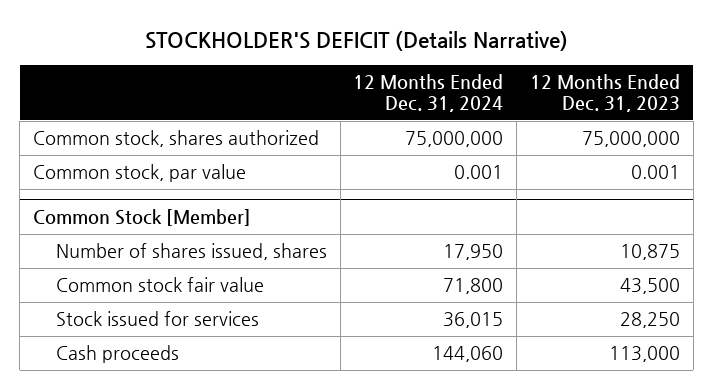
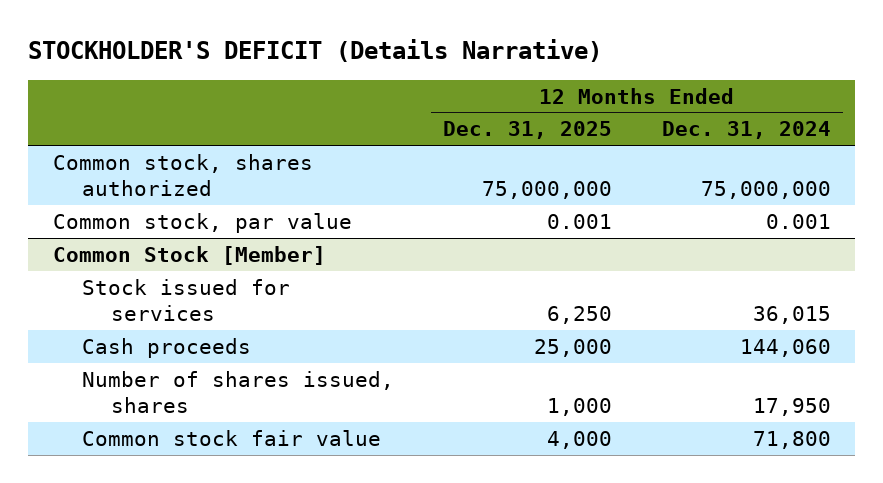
- | 12 Months Ended Dec. 31, 2024 | 12 Months Ended Dec. 31, 2023
+ | 12 Months Ended Dec. 31, 2025 | 12 Months Ended Dec. 31, 2024
@ Common Stock [Member]
moved down: Number of shares issued, shares | 1,000 | 17,950
moved down: Common stock fair value | 4,000 | 71,800

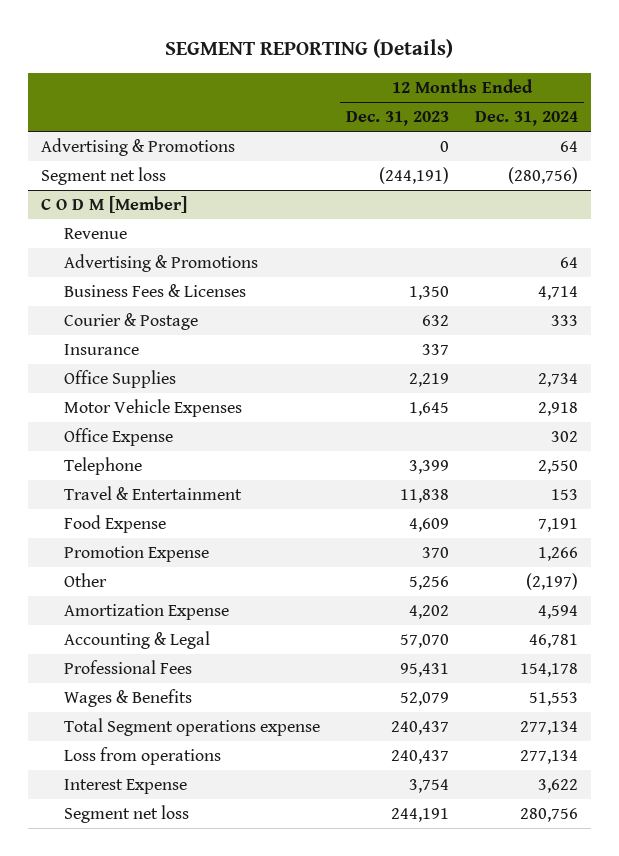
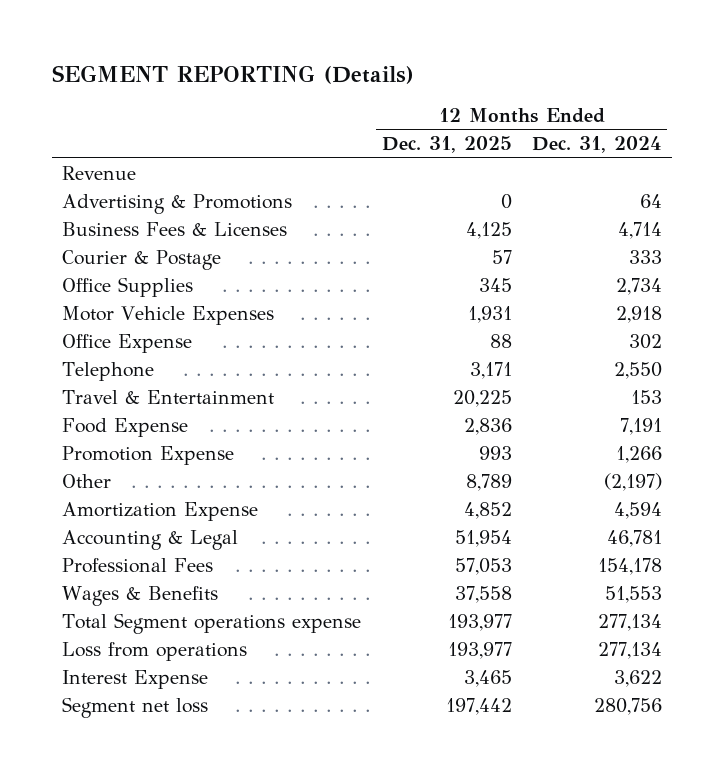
- | 12 Months Ended Dec. 31, 2023 | 12 Months Ended Dec. 31, 2024
+ | 12 Months Ended Dec. 31, 2025 | 12 Months Ended Dec. 31, 2024
- Advertising & Promotions | 0 | 64
- Segment net loss | (244,191) | (280,756)
- C O D M [Member]
- Insurance | 337 |

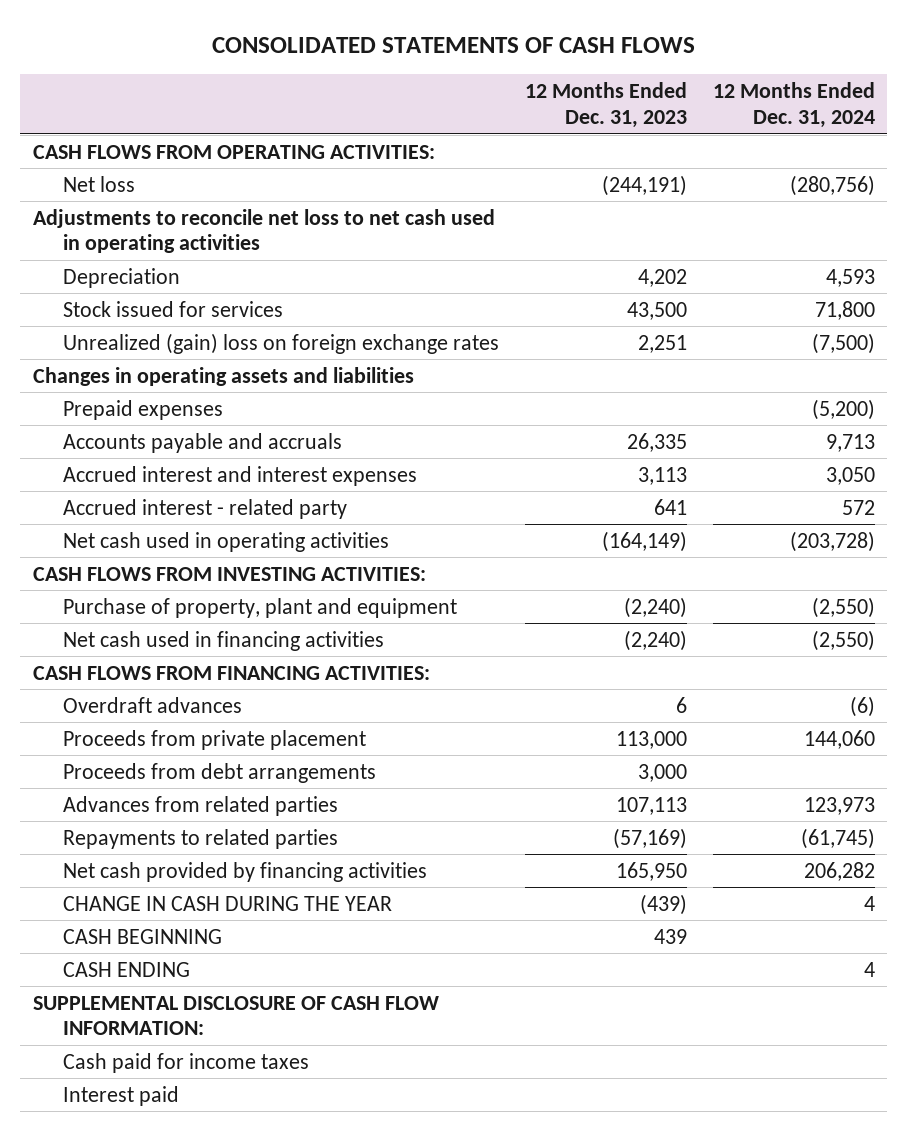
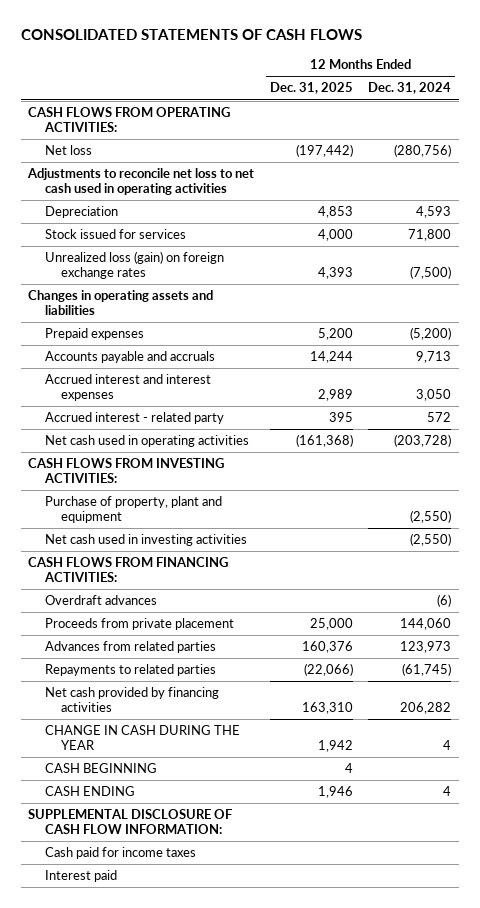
- | 12 Months Ended Dec. 31, 2023 | 12 Months Ended Dec. 31, 2024
+ | 12 Months Ended Dec. 31, 2025 | 12 Months Ended Dec. 31, 2024
- Unrealized (gain) loss on foreign exchange rates | 2,251 | (7,500)
+ Unrealized loss (gain) on foreign exchange rates | 4,393 | (7,500)
- Net cash used in financing activities | (2,240) | (2,550)
+ Net cash used in investing activities | | (2,550)
- Proceeds from debt arrangements | 3,000 |

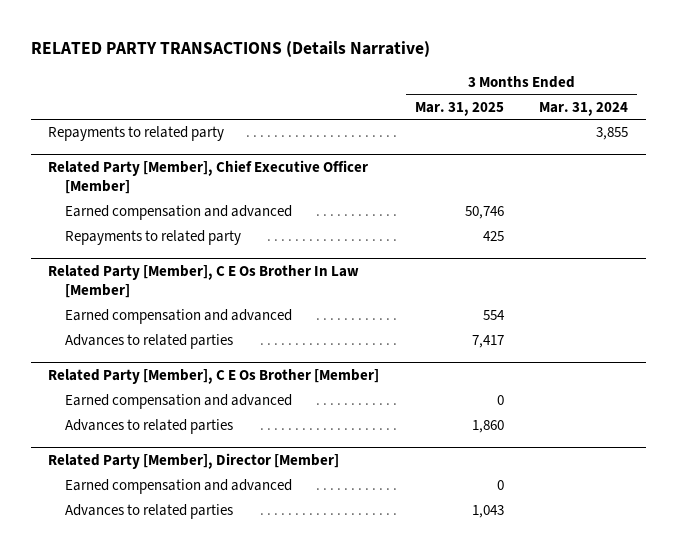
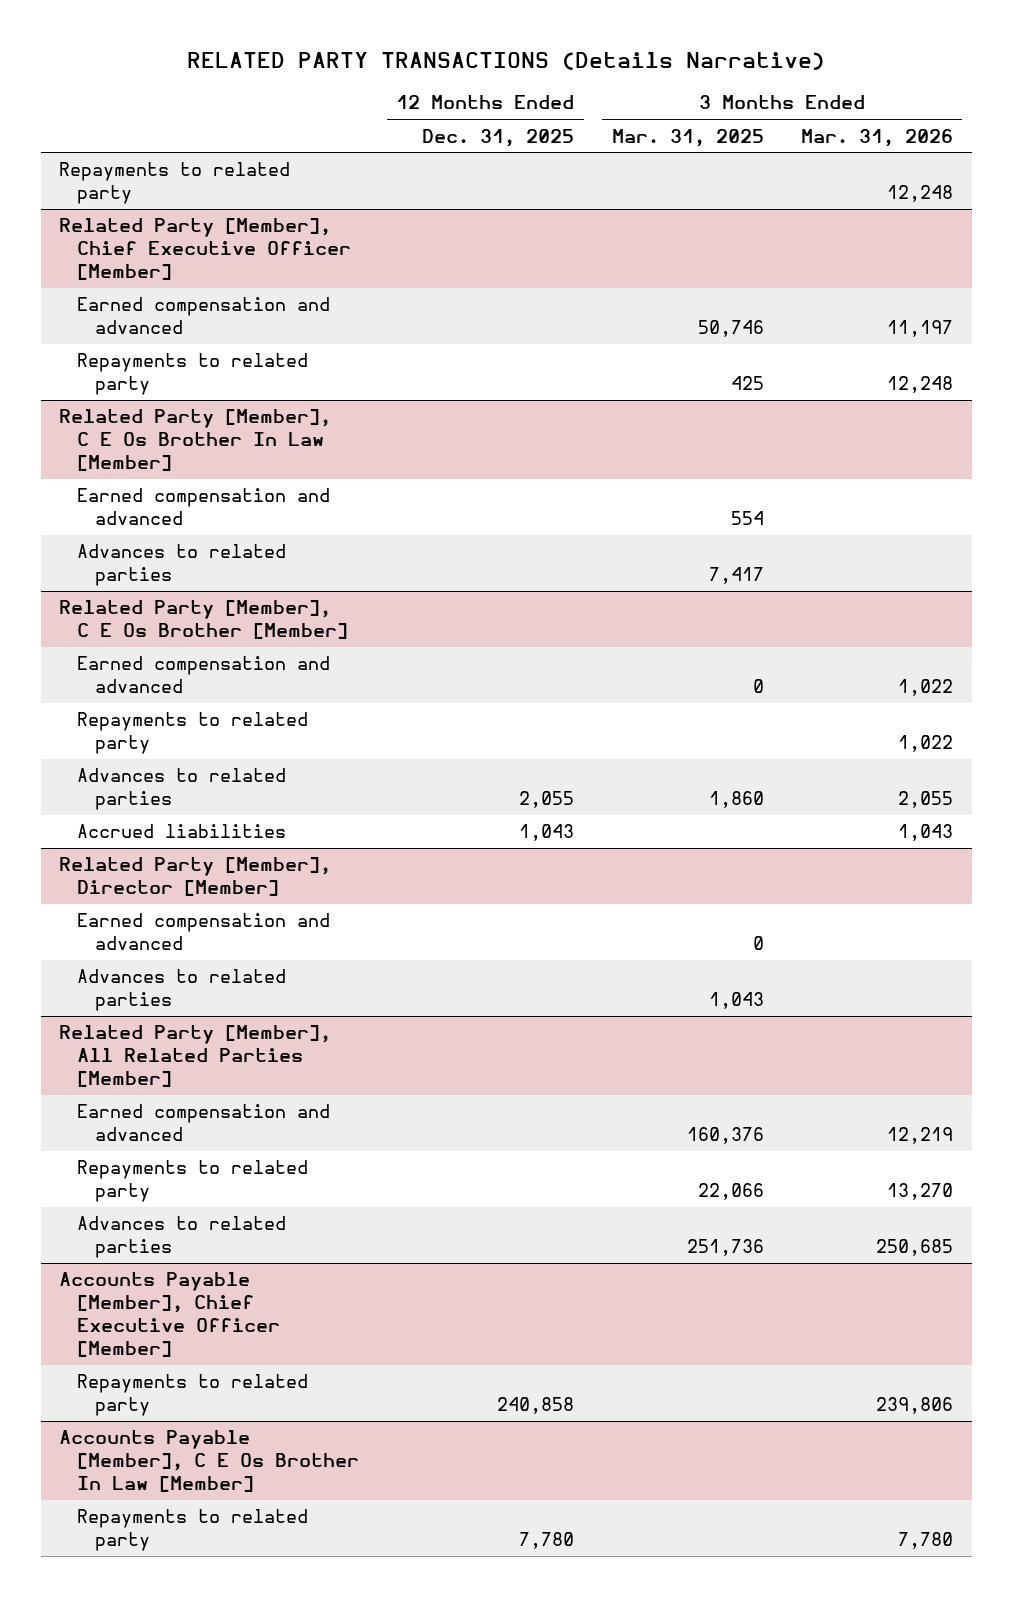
- | 3 Months Ended Mar. 31, 2025 | 3 Months Ended Mar. 31, 2024
+ | 12 Months Ended Dec. 31, 2025 | 3 Months Ended Mar. 31, 2025 | 3 Months Ended Mar. 31, 2026
@ Related Party [Member], C E Os Brother [Member]
+ Repayments to related party | | | 1,022
+ Accrued liabilities | 1,043 | | 1,043
+ Related Party [Member], All Related Parties [Member]
+ Earned compensation and advanced | | 160,376 | 12,219
+ Repayments to related party | | 22,066 | 13,270
+ Advances to related parties | | 251,736 | 250,685
+ Accounts Payable [Member], Chief Executive Officer [Member]
+ Repayments to related party | 240,858 | | 239,806
+ Accounts Payable [Member], C E Os Brother In Law [Member]
+ Repayments to related party | 7,780 | | 7,780

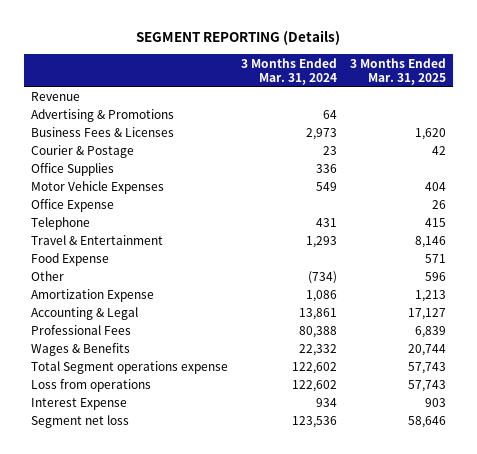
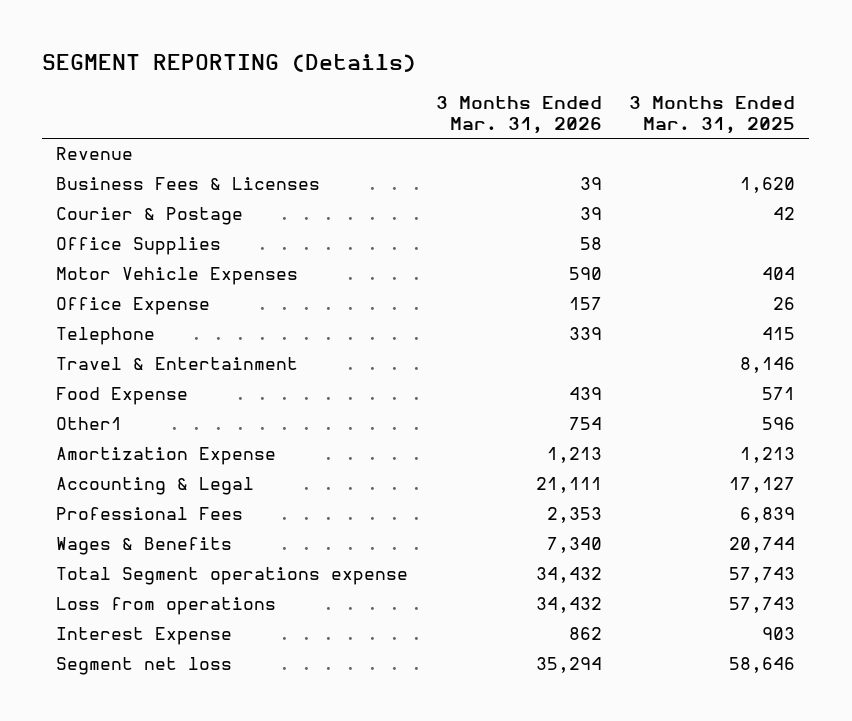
- | 3 Months Ended Mar. 31, 2024 | 3 Months Ended Mar. 31, 2025
+ | 3 Months Ended Mar. 31, 2026 | 3 Months Ended Mar. 31, 2025
- Advertising & Promotions | 64 |
- Other | (734) | 596
+ Other1 | 754 | 596

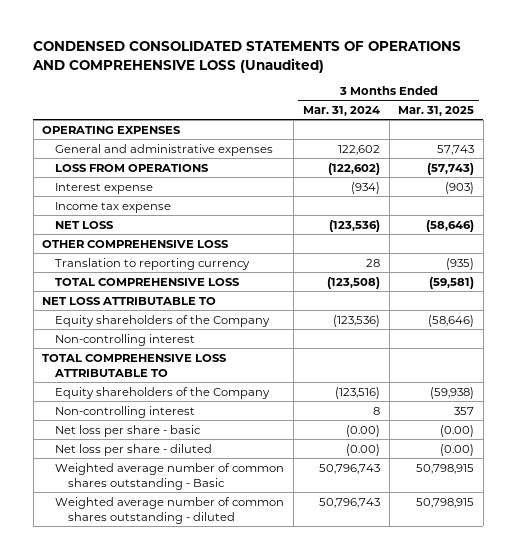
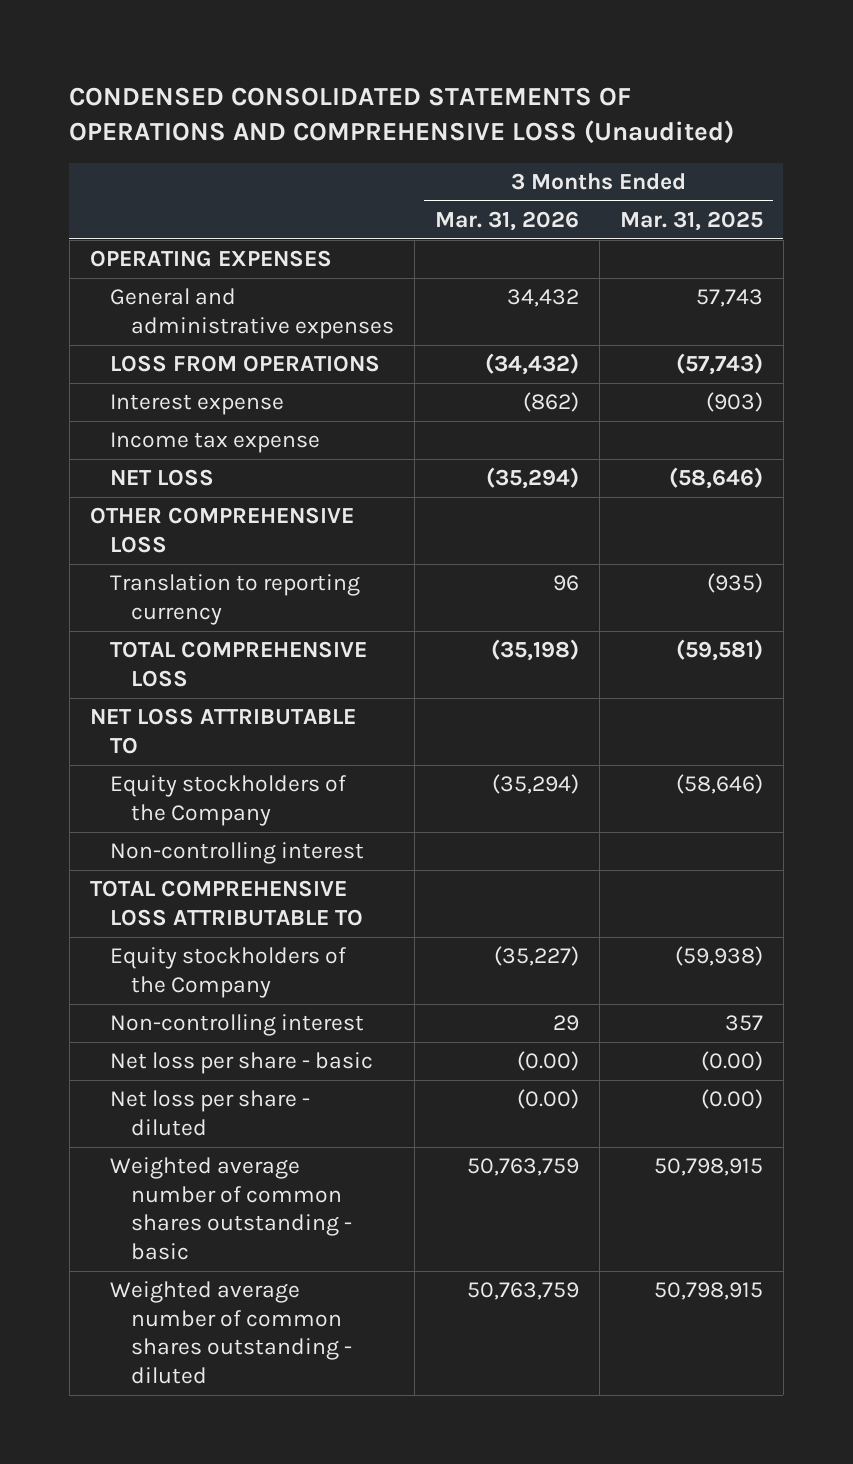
- | 3 Months Ended Mar. 31, 2024 | 3 Months Ended Mar. 31, 2025
+ | 3 Months Ended Mar. 31, 2026 | 3 Months Ended Mar. 31, 2025
- Equity shareholders of the Company | (123,536) | (58,646)
+ Equity stockholders of the Company | (35,294) | (58,646)
- Equity shareholders of the Company | (123,516) | (59,938)
+ Equity stockholders of the Company | (35,227) | (59,938)
- Weighted average number of common shares outstanding - Basic | 50,796,743 | 50,798,915
+ Weighted average number of common shares outstanding - basic | 50,763,759 | 50,798,915

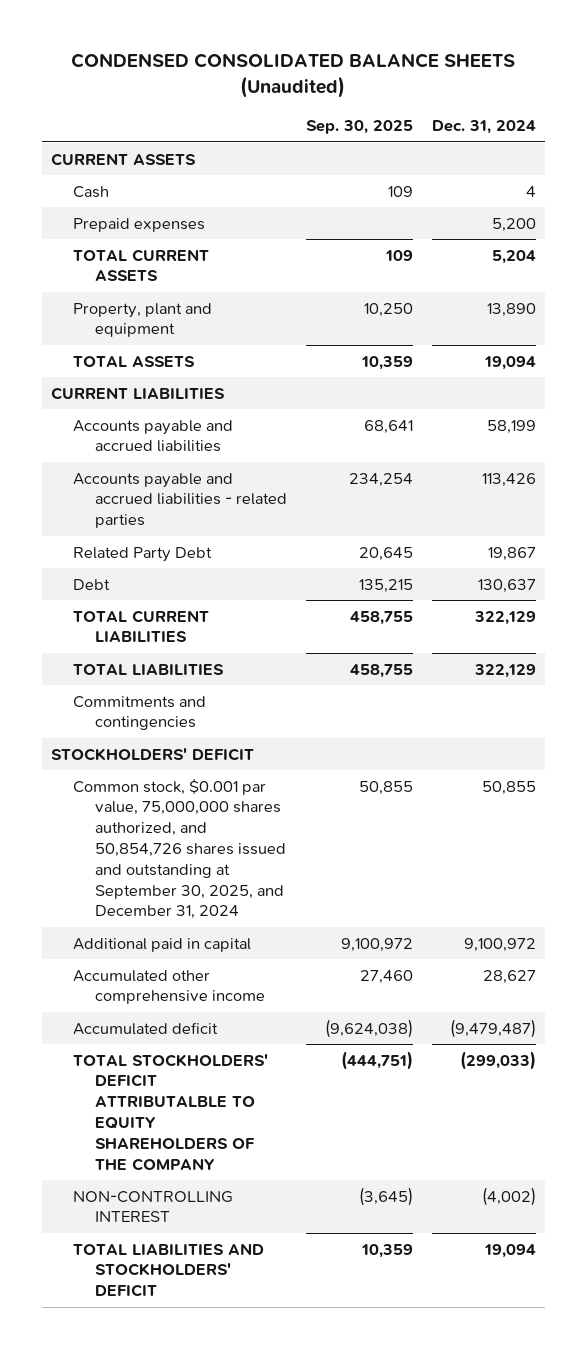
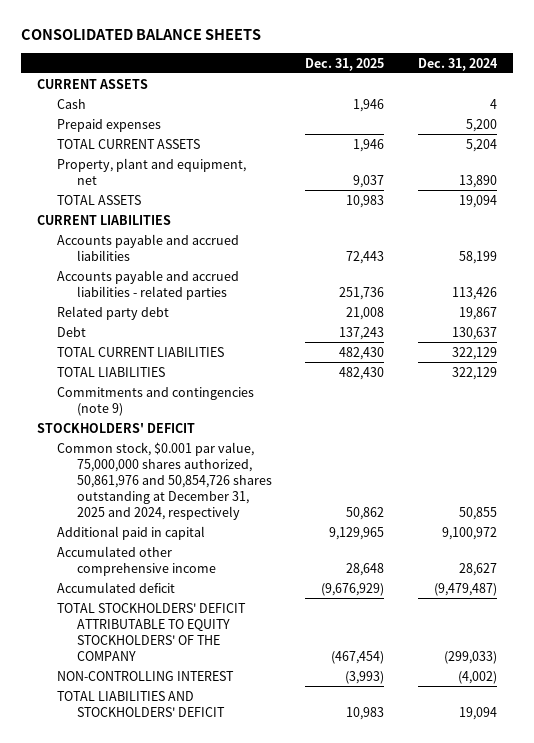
- CONDENSED CONSOLIDATED BALANCE SHEETS (Unaudited)
+ CONSOLIDATED BALANCE SHEETS
- | Sep. 30, 2025 | Dec. 31, 2024
+ | Dec. 31, 2025 | Dec. 31, 2024
- Property, plant and equipment | 10,250 | 13,890
+ Property, plant and equipment, net | 9,037 | 13,890
- Related Party Debt | 20,645 | 19,867
+ Related party debt | 21,008 | 19,867
- Commitments and contingencies
+ Commitments and contingencies (note 9)
- Common stock, $0.001 par value, 75,000,000 shares authorized, and 50,854,726 shares issued and outstanding at September 30, 2025, and December 31, 2024 | 50,855 | 50,855
+ Common stock, $0.001 par value, 75,000,000 shares authorized, 50,861,976 and 50,854,726 shares outstanding at December 31, 2025 and 2024, respectively | 50,862 | 50,855
- TOTAL STOCKHOLDERS' DEFICIT ATTRIBUTALBLE TO EQUITY SHAREHOLDERS OF THE COMPANY | (444,751) | (299,033)
+ TOTAL STOCKHOLDERS' DEFICIT ATTRIBUTABLE TO EQUITY STOCKHOLDERS' OF THE COMPANY | (467,454) | (299,033)

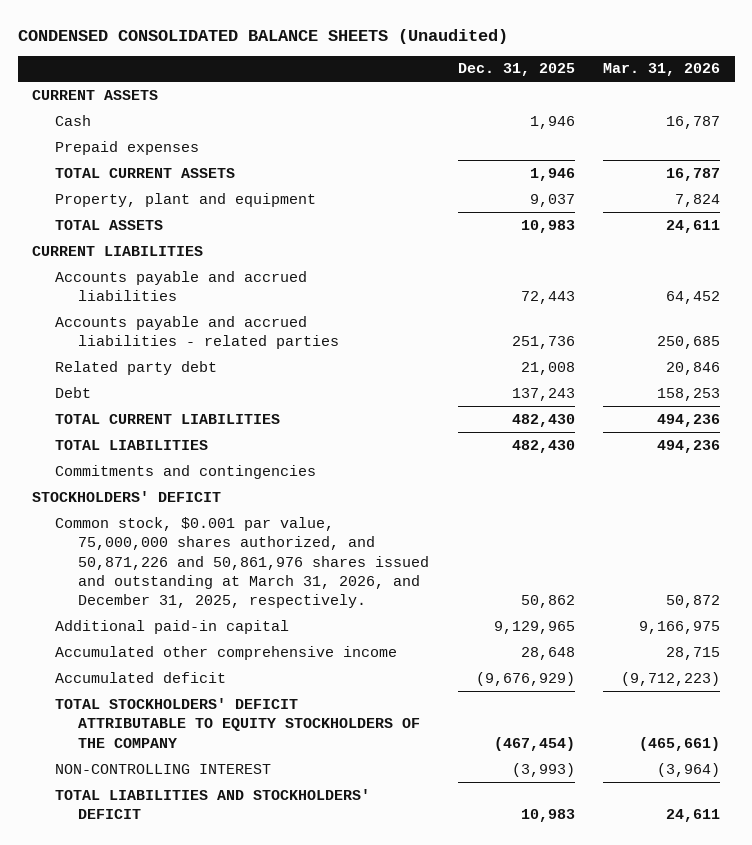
- CONSOLIDATED BALANCE SHEETS
+ CONDENSED CONSOLIDATED BALANCE SHEETS (Unaudited)
- | Dec. 31, 2025 | Dec. 31, 2024
+ | Dec. 31, 2025 | Mar. 31, 2026
- Property, plant and equipment, net | 9,037 | 13,890
+ Property, plant and equipment | 9,037 | 7,824
- Commitments and contingencies (note 9)
+ Commitments and contingencies
- Common stock, $0.001 par value, 75,000,000 shares authorized, 50,861,976 and 50,854,726 shares outstanding at December 31, 2025 and 2024, respectively | 50,862 | 50,855
- Additional paid in capital | 9,129,965 | 9,100,972
+ Common stock, $0.001 par value, 75,000,000 shares authorized, and 50,871,226 and 50,861,976 shares issued and outstanding at March 31, 2026, and December 31, 2025, respectively. | 50,862 | 50,872
+ Additional paid-in capital | 9,129,965 | 9,166,975
- TOTAL STOCKHOLDERS' DEFICIT ATTRIBUTABLE TO EQUITY STOCKHOLDERS' OF THE COMPANY | (467,454) | (299,033)
+ TOTAL STOCKHOLDERS' DEFICIT ATTRIBUTABLE TO EQUITY STOCKHOLDERS OF THE COMPANY | (467,454) | (465,661)

